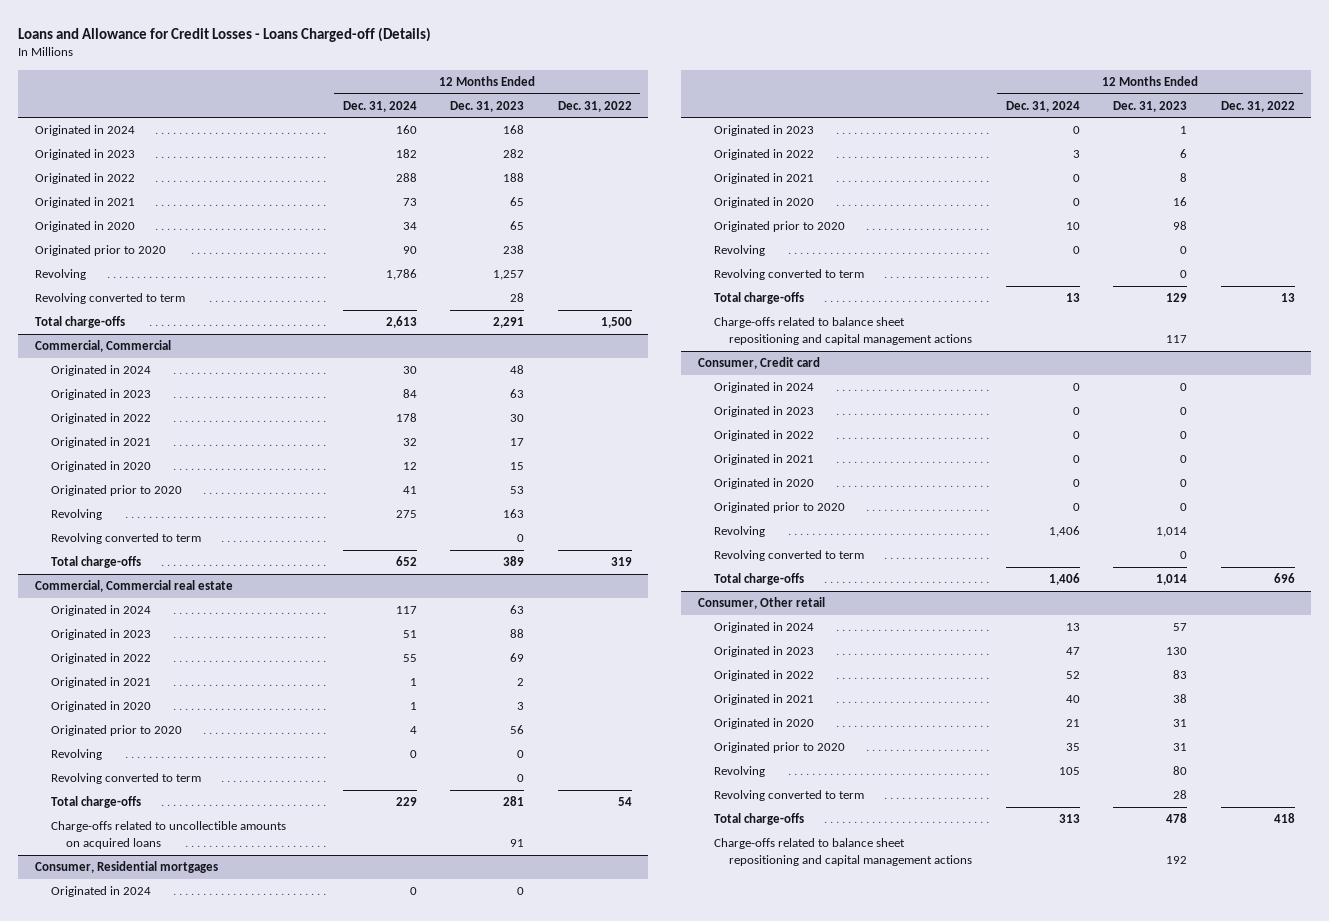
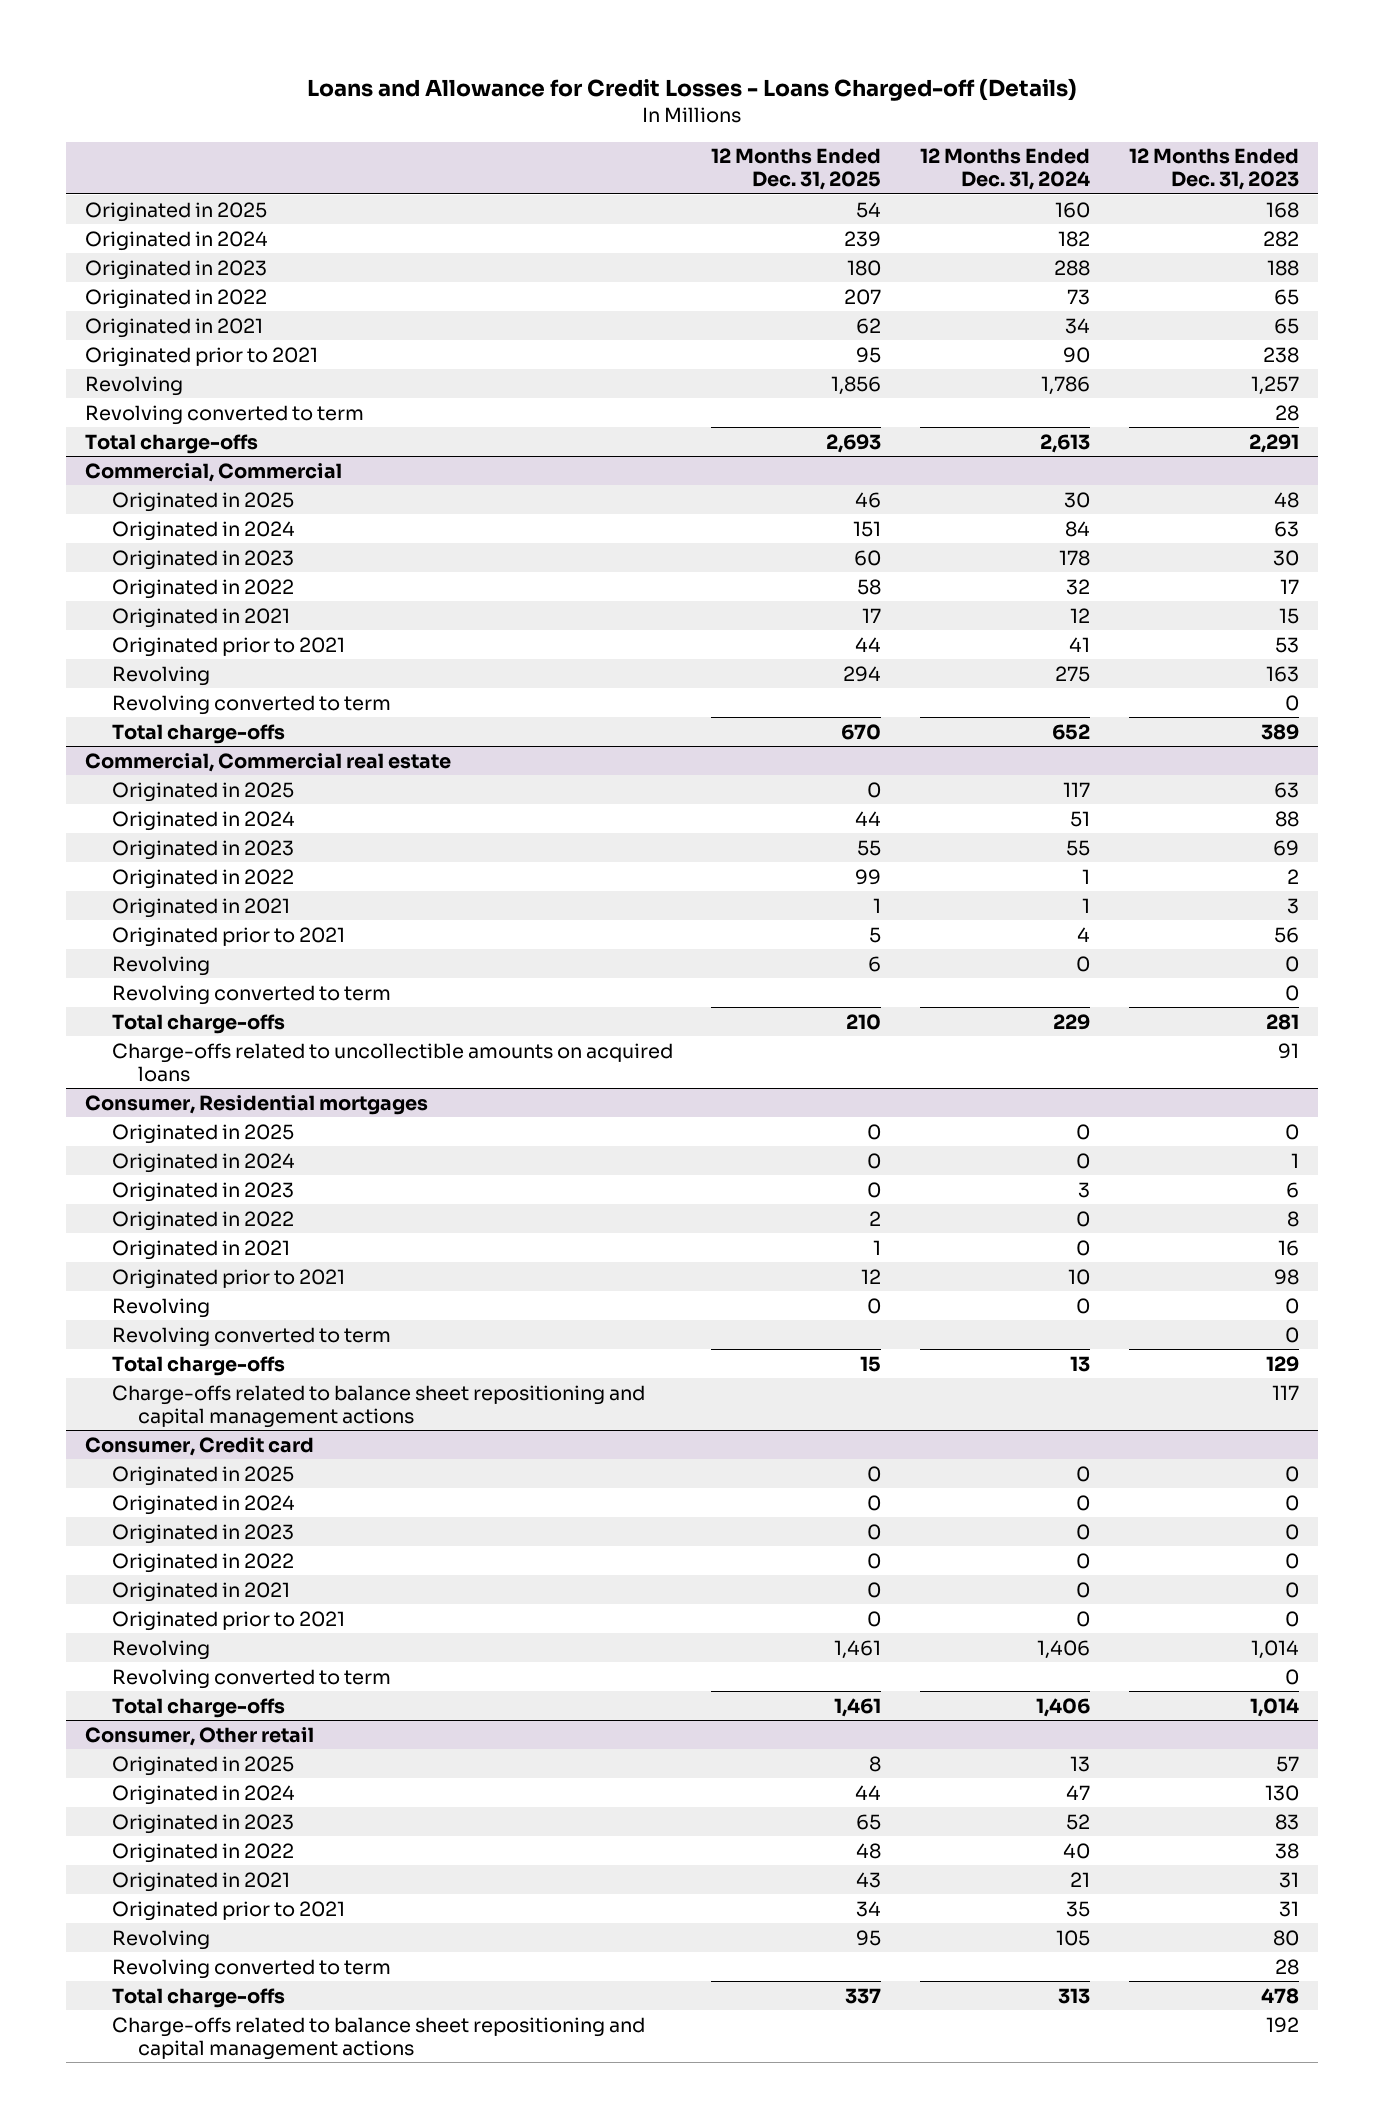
- | 12 Months Ended Dec. 31, 2024 | 12 Months Ended Dec. 31, 2023 | 12 Months Ended Dec. 31, 2022
+ | 12 Months Ended Dec. 31, 2025 | 12 Months Ended Dec. 31, 2024 | 12 Months Ended Dec. 31, 2023
- Originated in 2024 | 160 | 168 |
- Originated in 2023 | 182 | 282 |
- Originated in 2022 | 288 | 188 |
- Originated in 2021 | 73 | 65 |
- Originated in 2020 | 34 | 65 |
- Originated prior to 2020 | 90 | 238 |
+ Originated in 2025 | 54 | 160 | 168
+ Originated in 2024 | 239 | 182 | 282
+ Originated in 2023 | 180 | 288 | 188
+ Originated in 2022 | 207 | 73 | 65
+ Originated in 2021 | 62 | 34 | 65
+ Originated prior to 2021 | 95 | 90 | 238
@ Commercial, Commercial
- Originated in 2024 | 30 | 48 |
- Originated in 2023 | 84 | 63 |
- Originated in 2022 | 178 | 30 |
- Originated in 2021 | 32 | 17 |
- Originated in 2020 | 12 | 15 |
- Originated prior to 2020 | 41 | 53 |
+ Originated in 2025 | 46 | 30 | 48
+ Originated in 2024 | 151 | 84 | 63
+ Originated in 2023 | 60 | 178 | 30
+ Originated in 2022 | 58 | 32 | 17
+ Originated in 2021 | 17 | 12 | 15
+ Originated prior to 2021 | 44 | 41 | 53
@ Commercial, Commercial real estate
- Originated in 2024 | 117 | 63 |
- Originated in 2023 | 51 | 88 |
- Originated in 2022 | 55 | 69 |
- Originated in 2021 | 1 | 2 |
- Originated in 2020 | 1 | 3 |
- Originated prior to 2020 | 4 | 56 |
+ Originated in 2025 | 0 | 117 | 63
+ Originated in 2024 | 44 | 51 | 88
+ Originated in 2023 | 55 | 55 | 69
+ Originated in 2022 | 99 | 1 | 2
+ Originated in 2021 | 1 | 1 | 3
+ Originated prior to 2021 | 5 | 4 | 56
@ Consumer, Residential mortgages
- Originated in 2024 | 0 | 0 |
- Originated in 2023 | 0 | 1 |
- Originated in 2022 | 3 | 6 |
- Originated in 2021 | 0 | 8 |
- Originated in 2020 | 0 | 16 |
- Originated prior to 2020 | 10 | 98 |
+ Originated in 2025 | 0 | 0 | 0
+ Originated in 2024 | 0 | 0 | 1
+ Originated in 2023 | 0 | 3 | 6
+ Originated in 2022 | 2 | 0 | 8
+ Originated in 2021 | 1 | 0 | 16
+ Originated prior to 2021 | 12 | 10 | 98
@ Consumer, Credit card
+ Originated in 2025 | 0 | 0 | 0
- Originated in 2020 | 0 | 0 |
- Originated prior to 2020 | 0 | 0 |
+ Originated prior to 2021 | 0 | 0 | 0
@ Consumer, Other retail
- Originated in 2024 | 13 | 57 |
- Originated in 2023 | 47 | 130 |
- Originated in 2022 | 52 | 83 |
- Originated in 2021 | 40 | 38 |
- Originated in 2020 | 21 | 31 |
- Originated prior to 2020 | 35 | 31 |
+ Originated in 2025 | 8 | 13 | 57
+ Originated in 2024 | 44 | 47 | 130
+ Originated in 2023 | 65 | 52 | 83
+ Originated in 2022 | 48 | 40 | 38
+ Originated in 2021 | 43 | 21 | 31
+ Originated prior to 2021 | 34 | 35 | 31

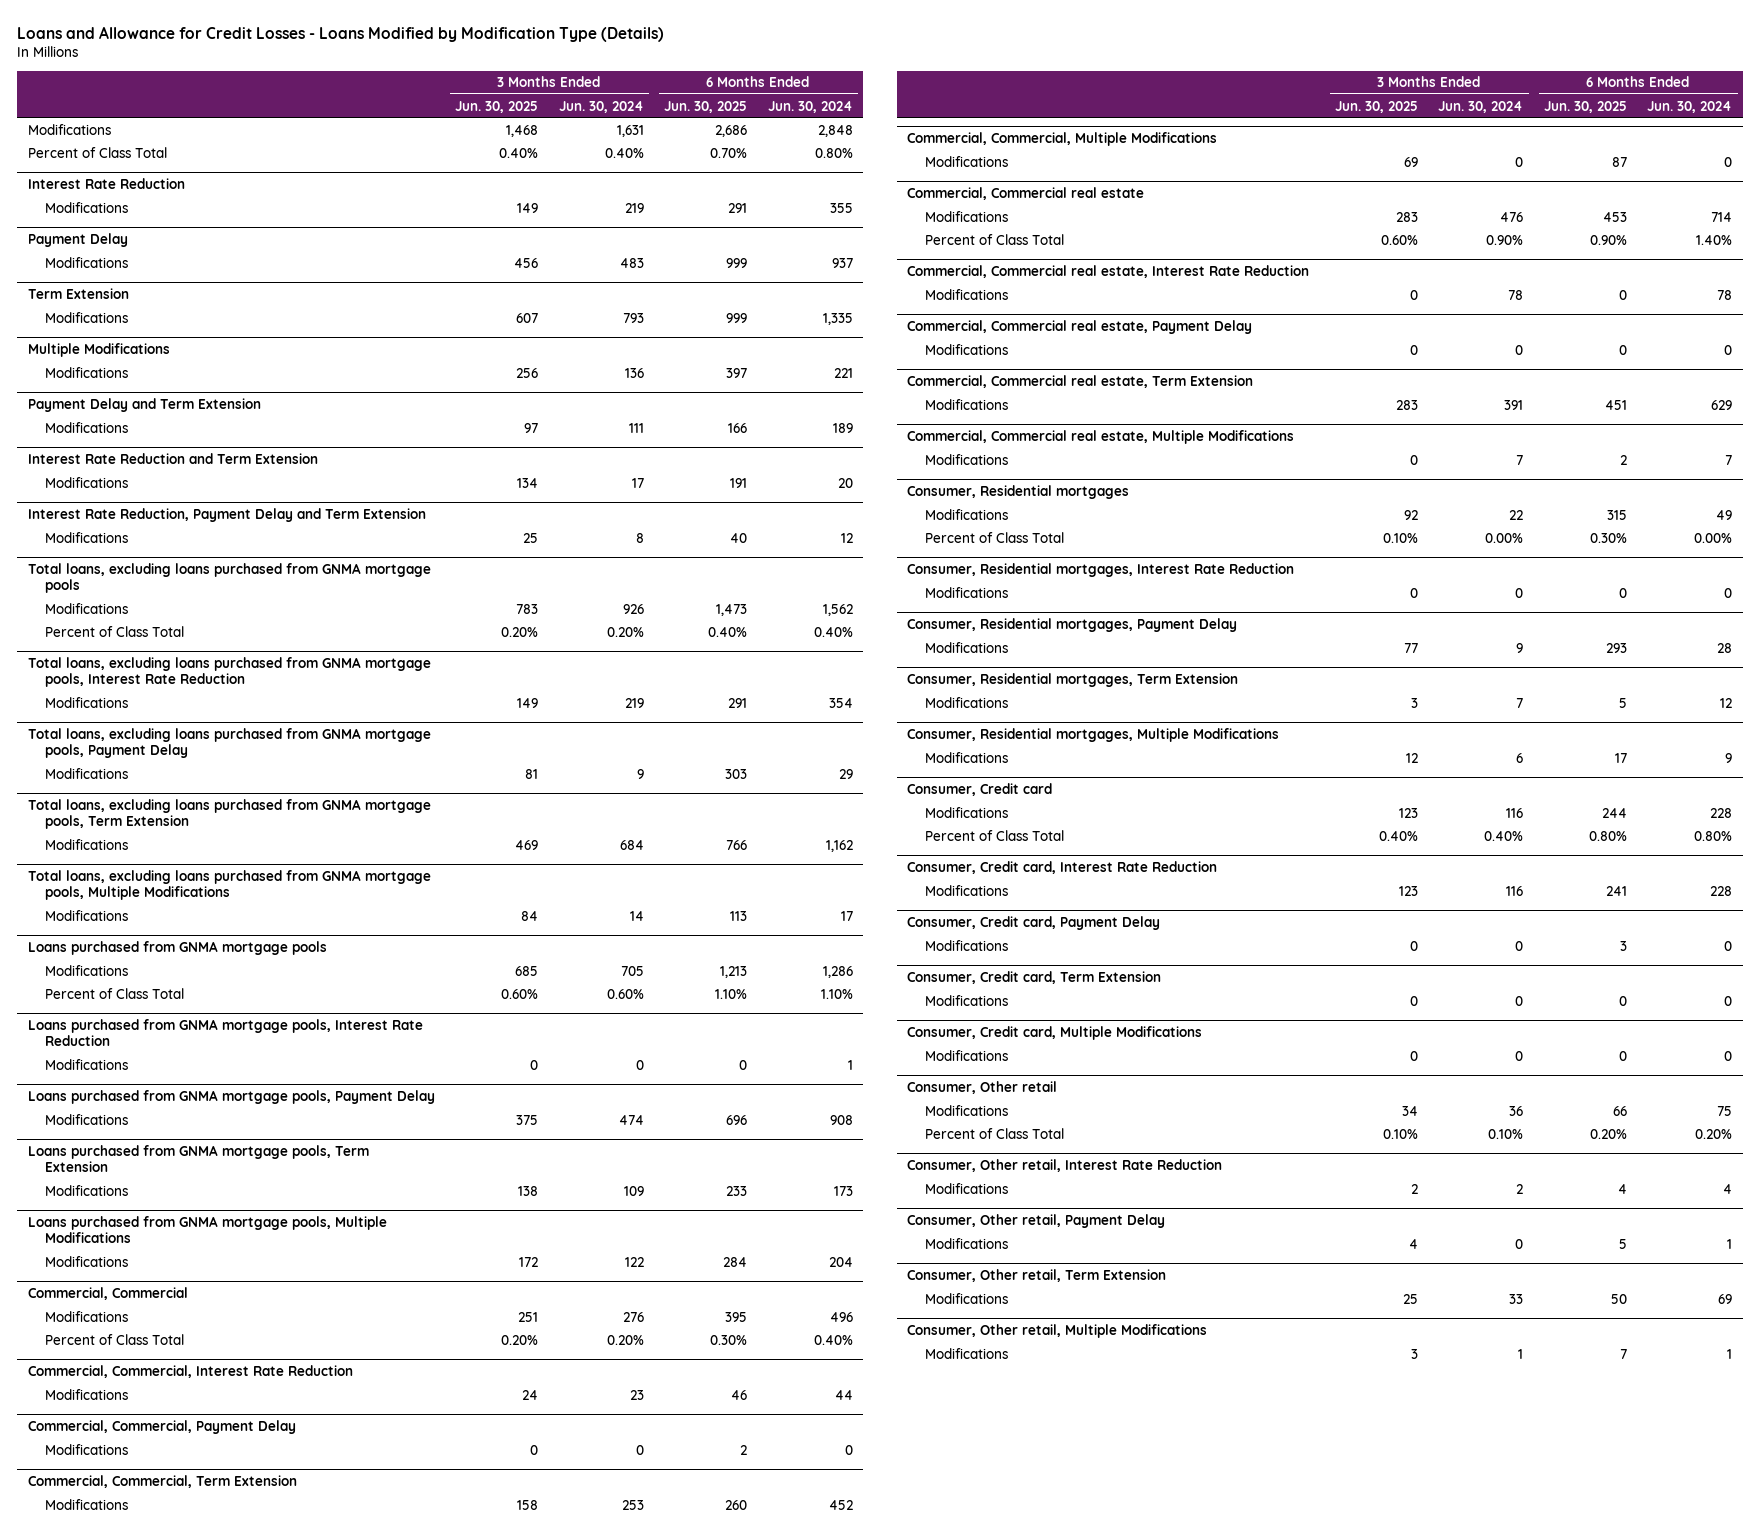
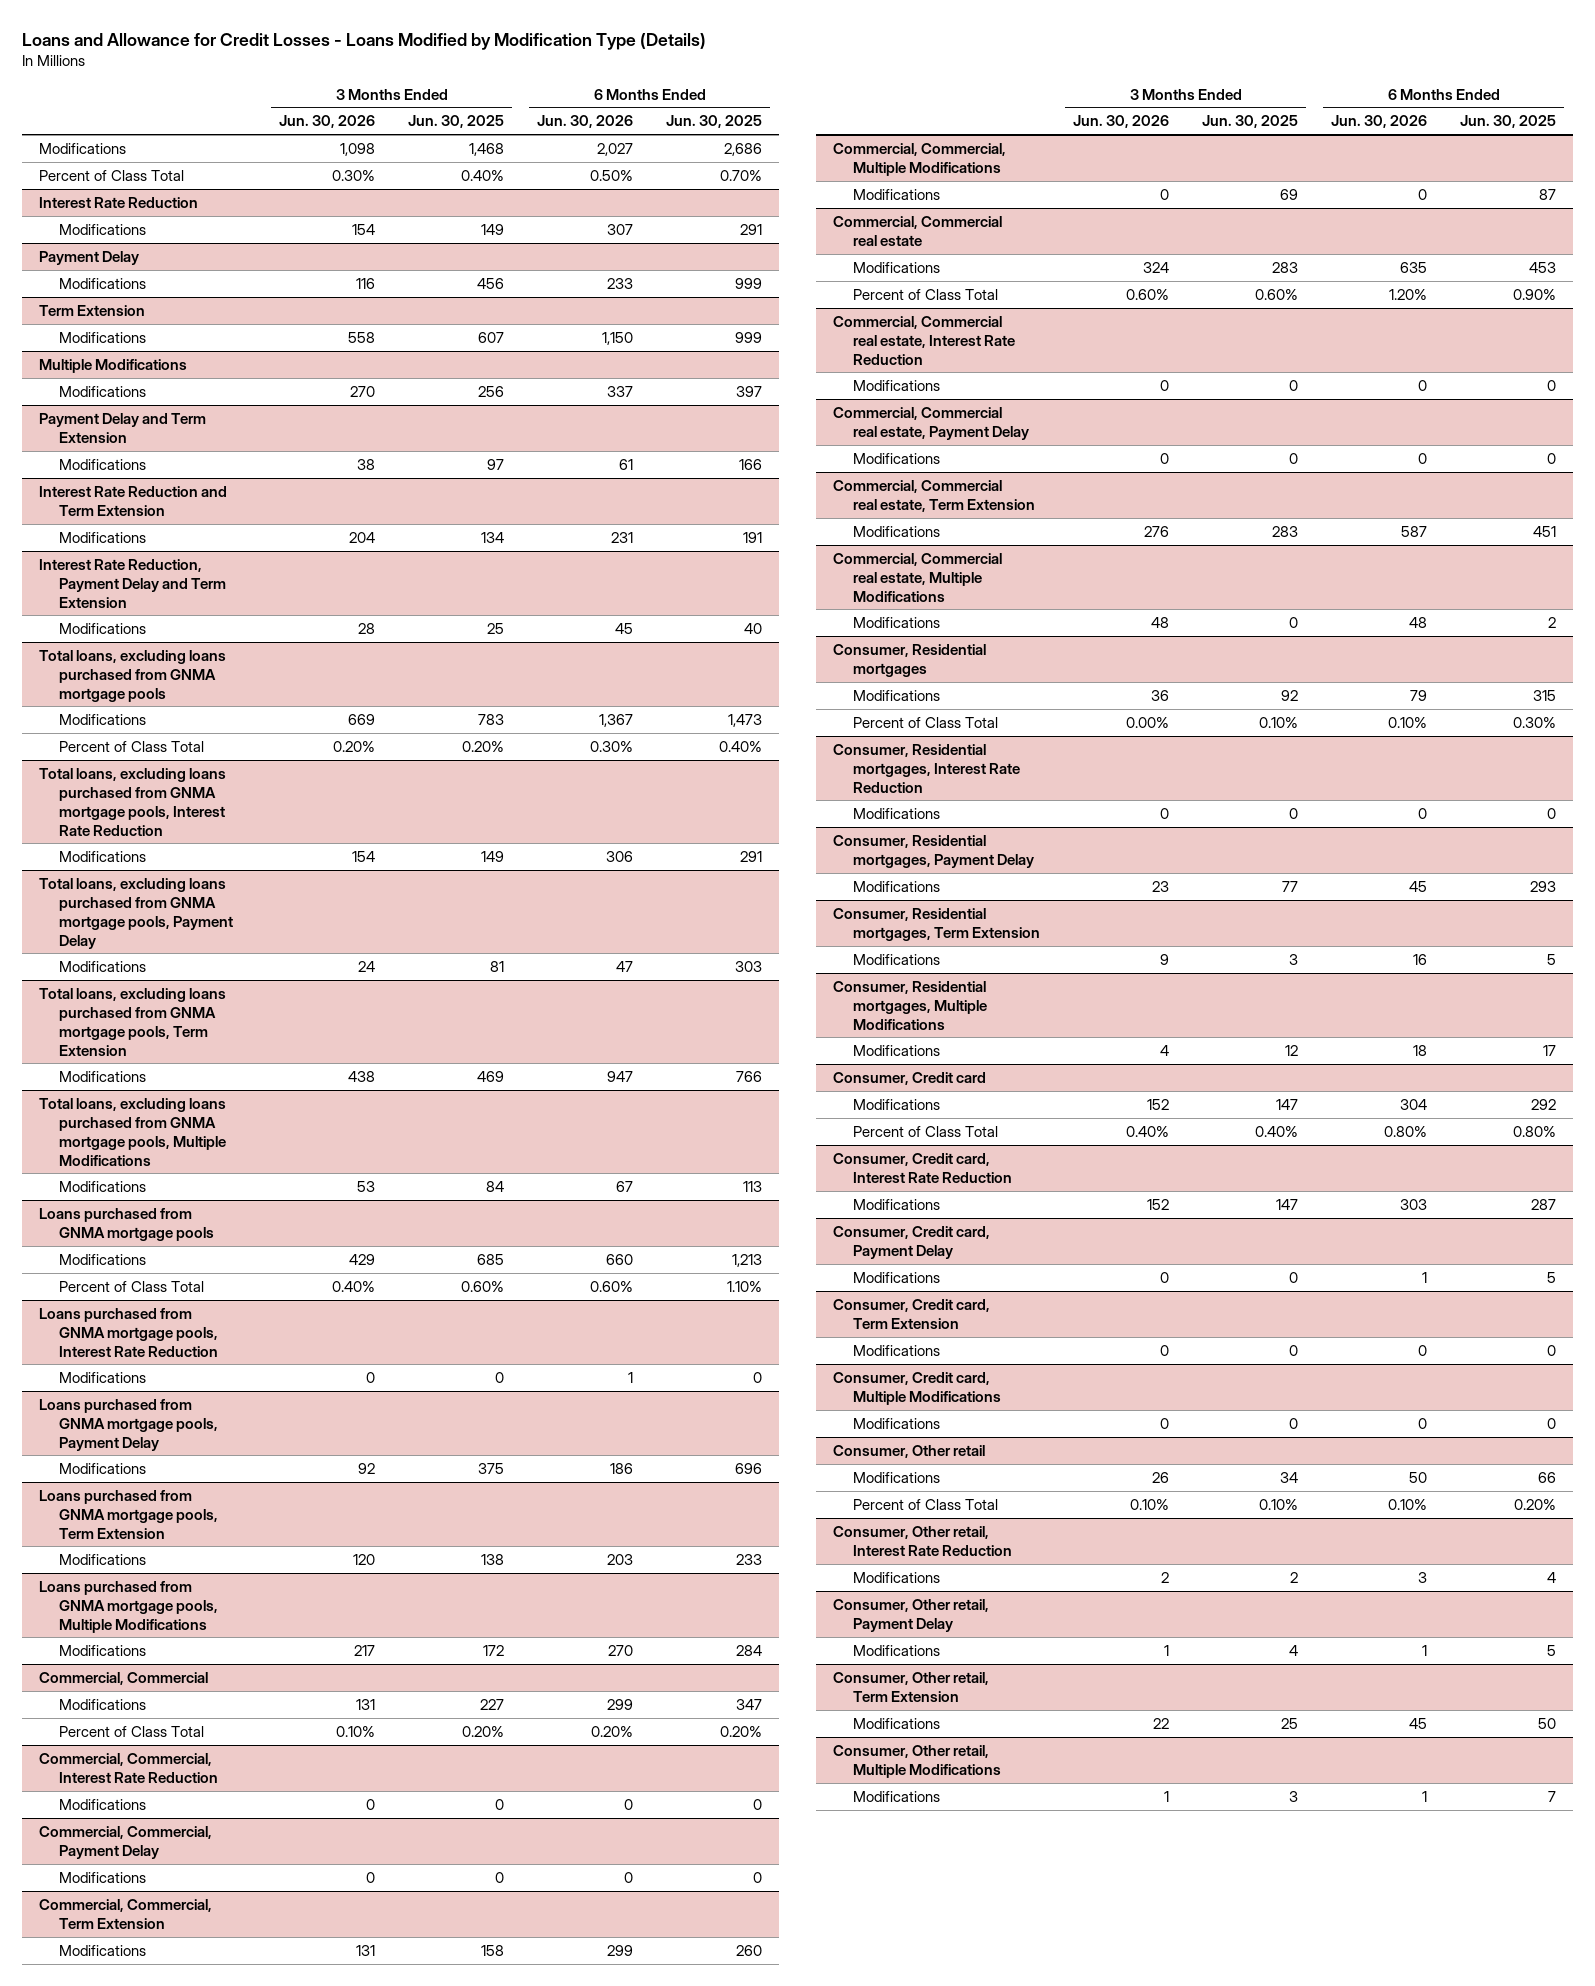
- | 3 Months Ended Jun. 30, 2025 | 3 Months Ended Jun. 30, 2024 | 6 Months Ended Jun. 30, 2025 | 6 Months Ended Jun. 30, 2024
+ | 3 Months Ended Jun. 30, 2026 | 3 Months Ended Jun. 30, 2025 | 6 Months Ended Jun. 30, 2026 | 6 Months Ended Jun. 30, 2025
@ Commercial, Commercial
- Modifications | 251 | 276 | 395 | 496
- Percent of Class Total | 0.20% | 0.20% | 0.30% | 0.40%
+ Modifications | 131 | 227 | 299 | 347
+ Percent of Class Total | 0.10% | 0.20% | 0.20% | 0.20%
@ Commercial, Commercial, Interest Rate Reduction
- Modifications | 24 | 23 | 46 | 44
+ Modifications | 0 | 0 | 0 | 0
@ Commercial, Commercial, Payment Delay
- Modifications | 0 | 0 | 2 | 0
+ Modifications | 0 | 0 | 0 | 0
@ Consumer, Credit card
- Modifications | 123 | 116 | 244 | 228
+ Modifications | 152 | 147 | 304 | 292
@ Consumer, Credit card, Interest Rate Reduction
- Modifications | 123 | 116 | 241 | 228
+ Modifications | 152 | 147 | 303 | 287
@ Consumer, Credit card, Payment Delay
- Modifications | 0 | 0 | 3 | 0
+ Modifications | 0 | 0 | 1 | 5

